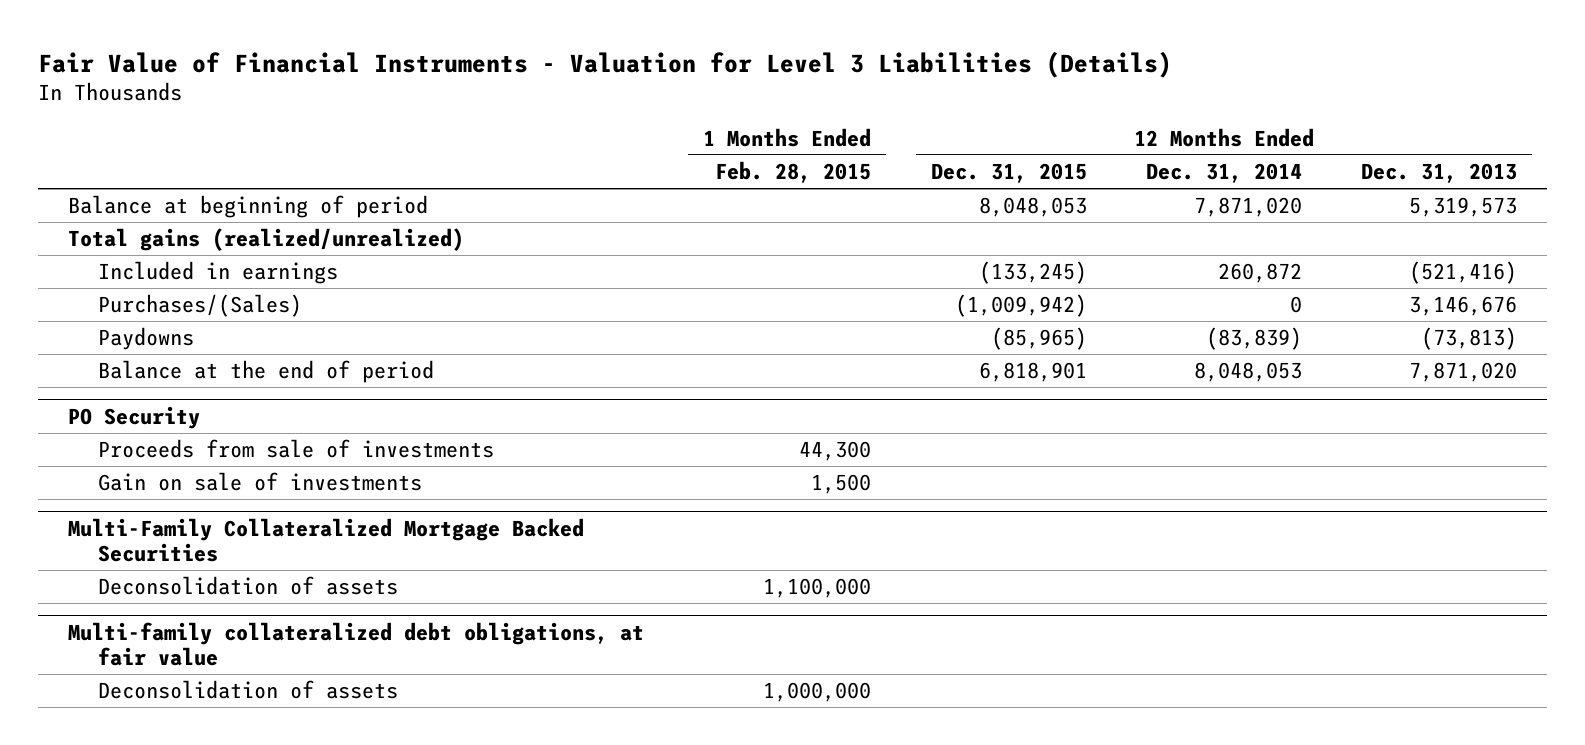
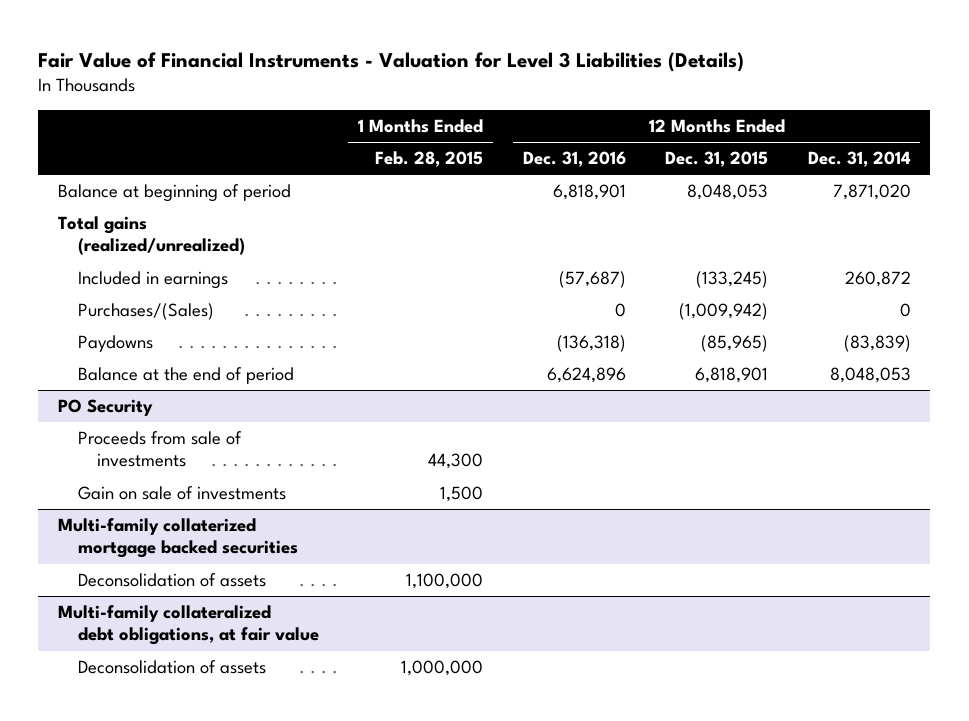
- | 1 Months Ended Feb. 28, 2015 | 12 Months Ended Dec. 31, 2015 | 12 Months Ended Dec. 31, 2014 | 12 Months Ended Dec. 31, 2013
+ | 1 Months Ended Feb. 28, 2015 | 12 Months Ended Dec. 31, 2016 | 12 Months Ended Dec. 31, 2015 | 12 Months Ended Dec. 31, 2014
- Multi-Family Collateralized Mortgage Backed Securities
+ Multi-family collaterized mortgage backed securities

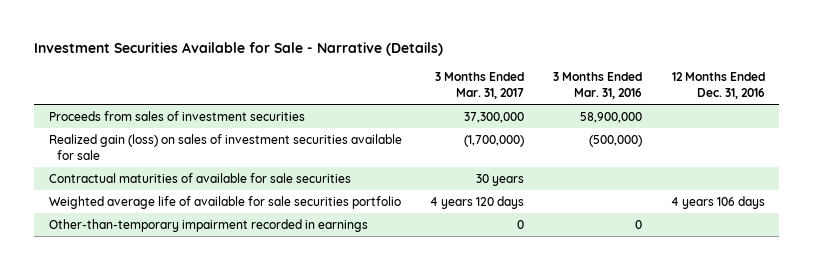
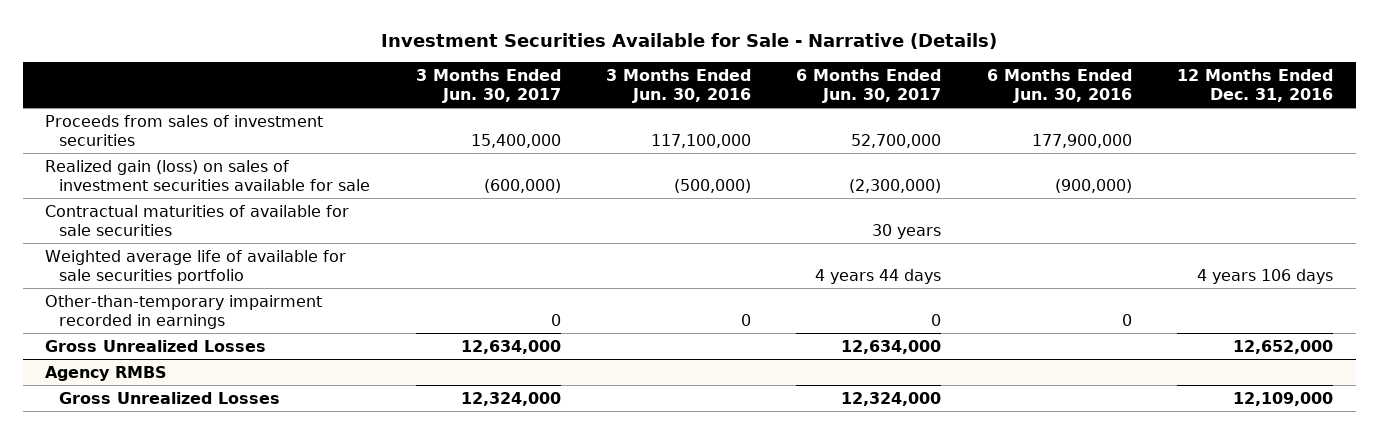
- | 3 Months Ended Mar. 31, 2017 | 3 Months Ended Mar. 31, 2016 | 12 Months Ended Dec. 31, 2016
+ | 3 Months Ended Jun. 30, 2017 | 3 Months Ended Jun. 30, 2016 | 6 Months Ended Jun. 30, 2017 | 6 Months Ended Jun. 30, 2016 | 12 Months Ended Dec. 31, 2016
+ Gross Unrealized Losses | 12,634,000 | | 12,634,000 | | 12,652,000
+ Agency RMBS
+ Gross Unrealized Losses | 12,324,000 | | 12,324,000 | | 12,109,000

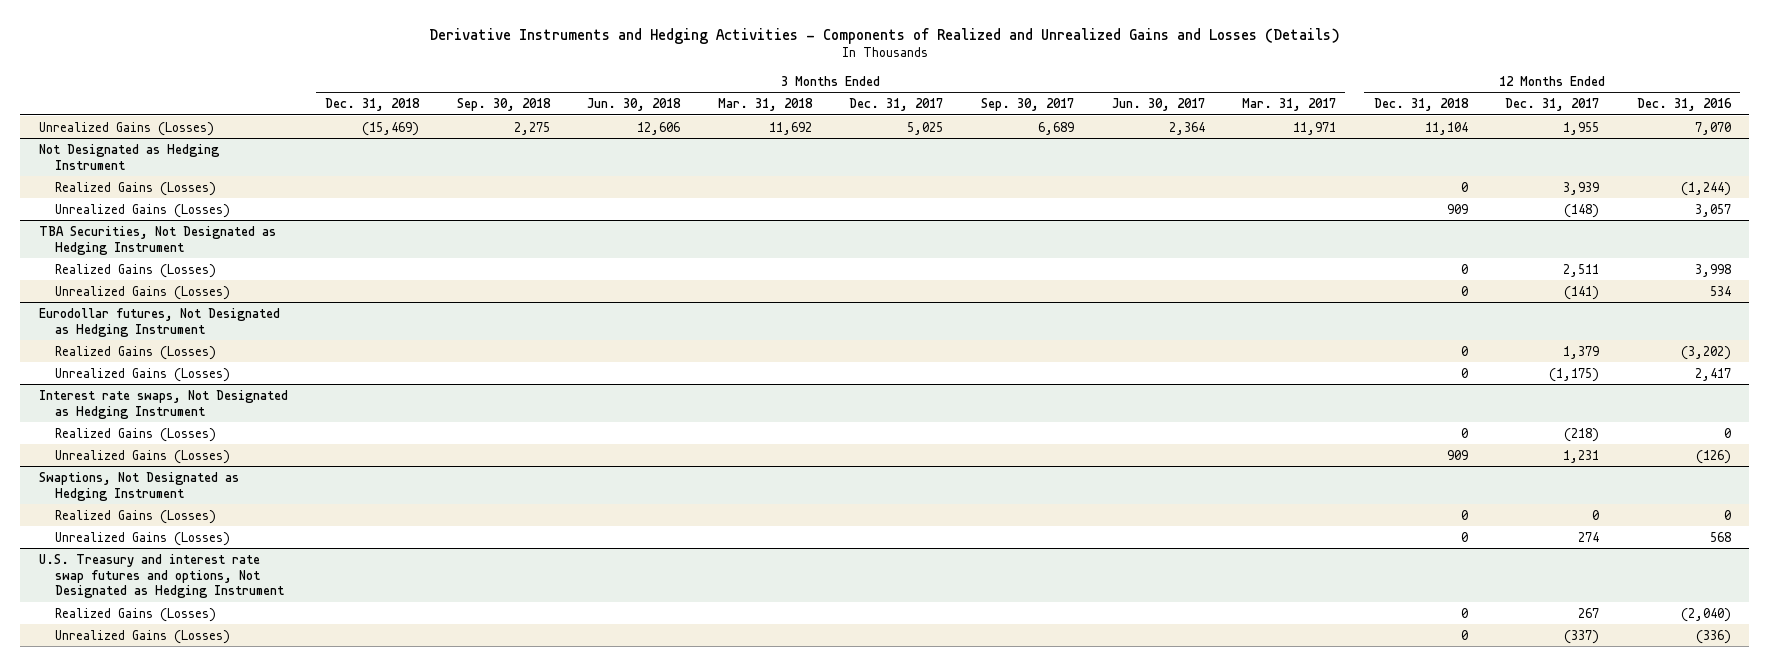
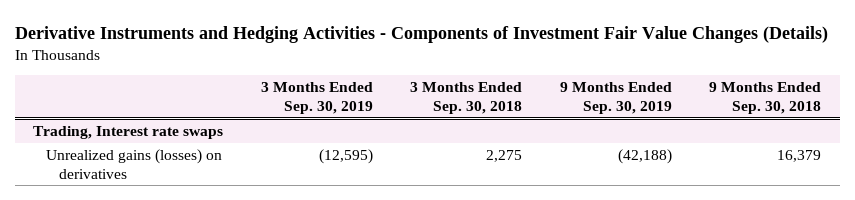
- Derivative Instruments and Hedging Activities - Components of Realized and Unrealized Gains and Losses (Details)
+ Derivative Instruments and Hedging Activities - Components of Investment Fair Value Changes (Details)
- | 3 Months Ended Dec. 31, 2018 | 3 Months Ended Sep. 30, 2018 | 3 Months Ended Jun. 30, 2018 | 3 Months Ended Mar. 31, 2018 | 3 Months Ended Dec. 31, 2017 | 3 Months Ended Sep. 30, 2017 | 3 Months Ended Jun. 30, 2017 | 3 Months Ended Mar. 31, 2017 | 12 Months Ended Dec. 31, 2018 | 12 Months Ended Dec. 31, 2017 | 12 Months Ended Dec. 31, 2016
+ | 3 Months Ended Sep. 30, 2019 | 3 Months Ended Sep. 30, 2018 | 9 Months Ended Sep. 30, 2019 | 9 Months Ended Sep. 30, 2018
- Unrealized Gains (Losses) | (15,469) | 2,275 | 12,606 | 11,692 | 5,025 | 6,689 | 2,364 | 11,971 | 11,104 | 1,955 | 7,070
- Not Designated as Hedging Instrument
- Realized Gains (Losses) | | | | | | | | | 0 | 3,939 | (1,244)
- Unrealized Gains (Losses) | | | | | | | | | 909 | (148) | 3,057
- TBA Securities, Not Designated as Hedging Instrument
- Realized Gains (Losses) | | | | | | | | | 0 | 2,511 | 3,998
- Unrealized Gains (Losses) | | | | | | | | | 0 | (141) | 534
- Eurodollar futures, Not Designated as Hedging Instrument
- Realized Gains (Losses) | | | | | | | | | 0 | 1,379 | (3,202)
- Unrealized Gains (Losses) | | | | | | | | | 0 | (1,175) | 2,417
- Interest rate swaps, Not Designated as Hedging Instrument
- Realized Gains (Losses) | | | | | | | | | 0 | (218) | 0
- Unrealized Gains (Losses) | | | | | | | | | 909 | 1,231 | (126)
- Swaptions, Not Designated as Hedging Instrument
- Realized Gains (Losses) | | | | | | | | | 0 | 0 | 0
- Unrealized Gains (Losses) | | | | | | | | | 0 | 274 | 568
- U.S. Treasury and interest rate swap futures and options, Not Designated as Hedging Instrument
- Realized Gains (Losses) | | | | | | | | | 0 | 267 | (2,040)
- Unrealized Gains (Losses) | | | | | | | | | 0 | (337) | (336)
+ Trading, Interest rate swaps
+ Unrealized gains (losses) on derivatives | (12,595) | 2,275 | (42,188) | 16,379

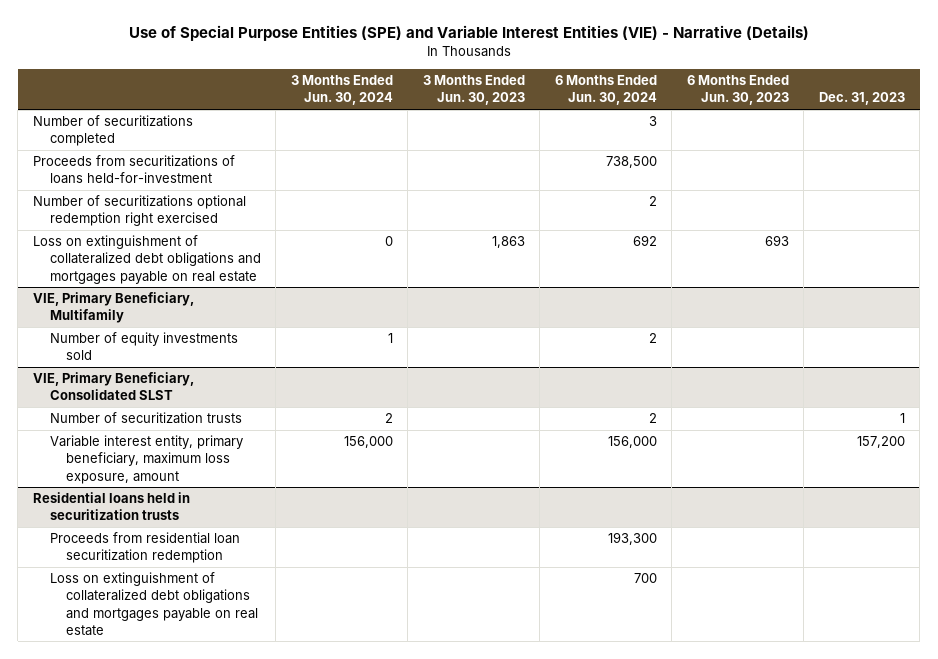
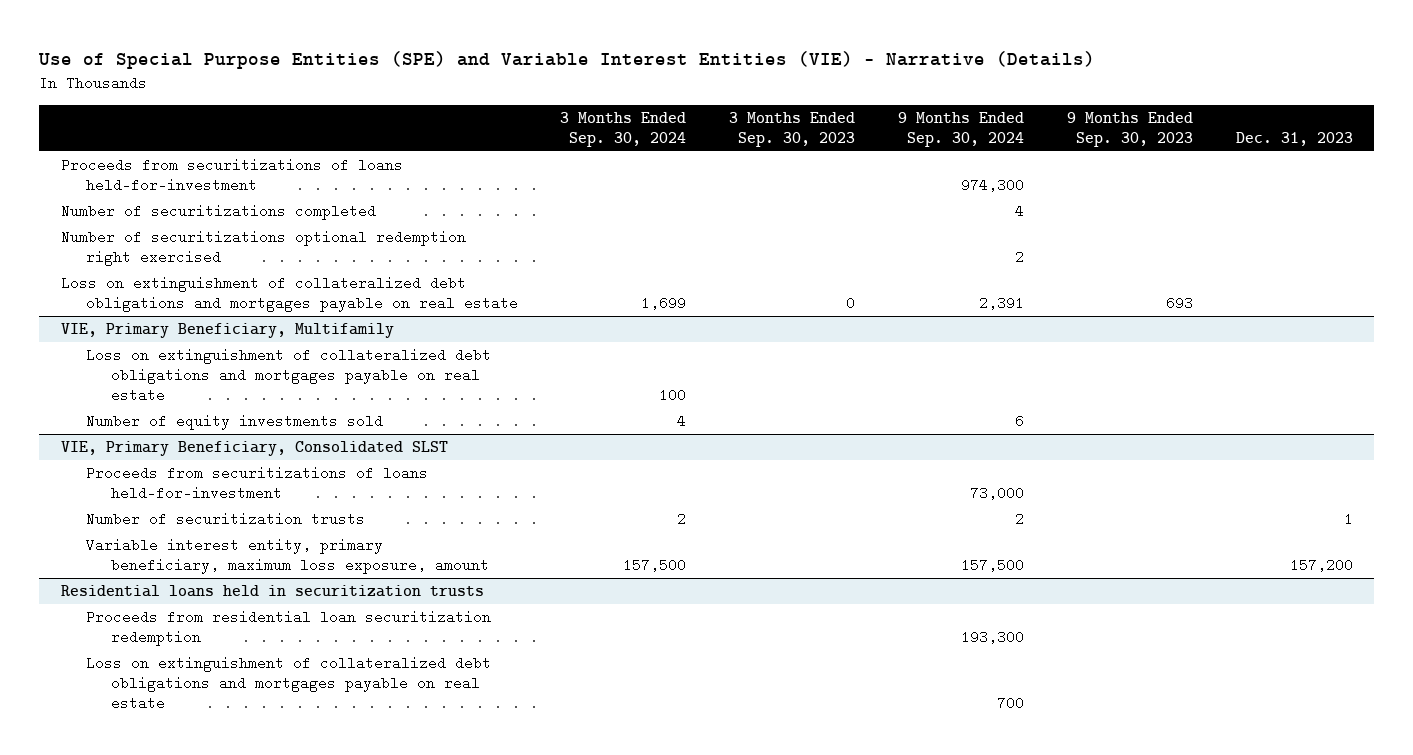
- | 3 Months Ended Jun. 30, 2024 | 3 Months Ended Jun. 30, 2023 | 6 Months Ended Jun. 30, 2024 | 6 Months Ended Jun. 30, 2023 | Dec. 31, 2023
+ | 3 Months Ended Sep. 30, 2024 | 3 Months Ended Sep. 30, 2023 | 9 Months Ended Sep. 30, 2024 | 9 Months Ended Sep. 30, 2023 | Dec. 31, 2023
moved down: Number of securitizations completed | | | 4 | |
@ VIE, Primary Beneficiary, Multifamily
+ Loss on extinguishment of collateralized debt obligations and mortgages payable on real estate | 100 | | | |
@ VIE, Primary Beneficiary, Consolidated SLST
+ Proceeds from securitizations of loans held-for-investment | | | 73,000 | |

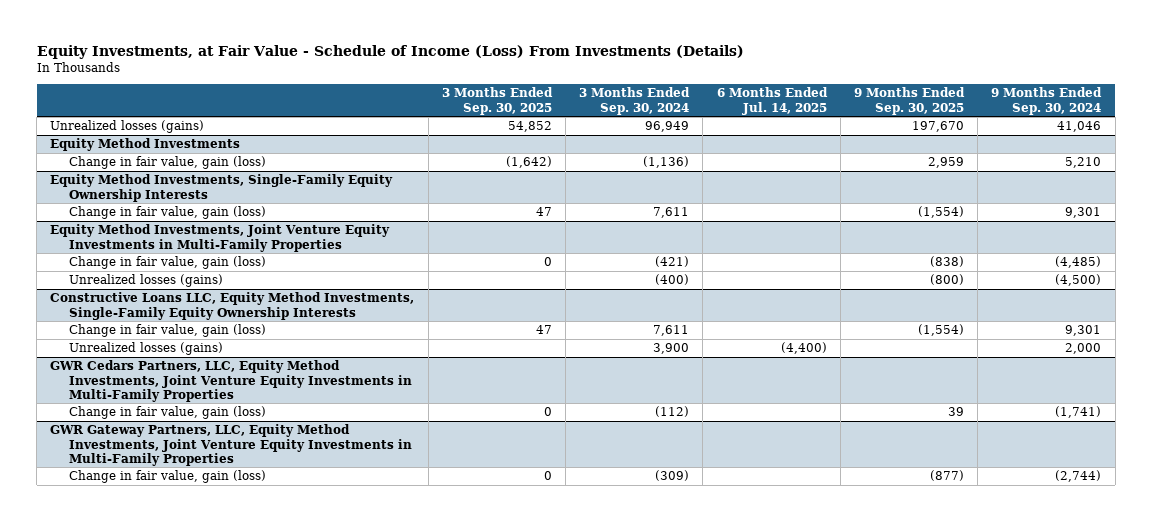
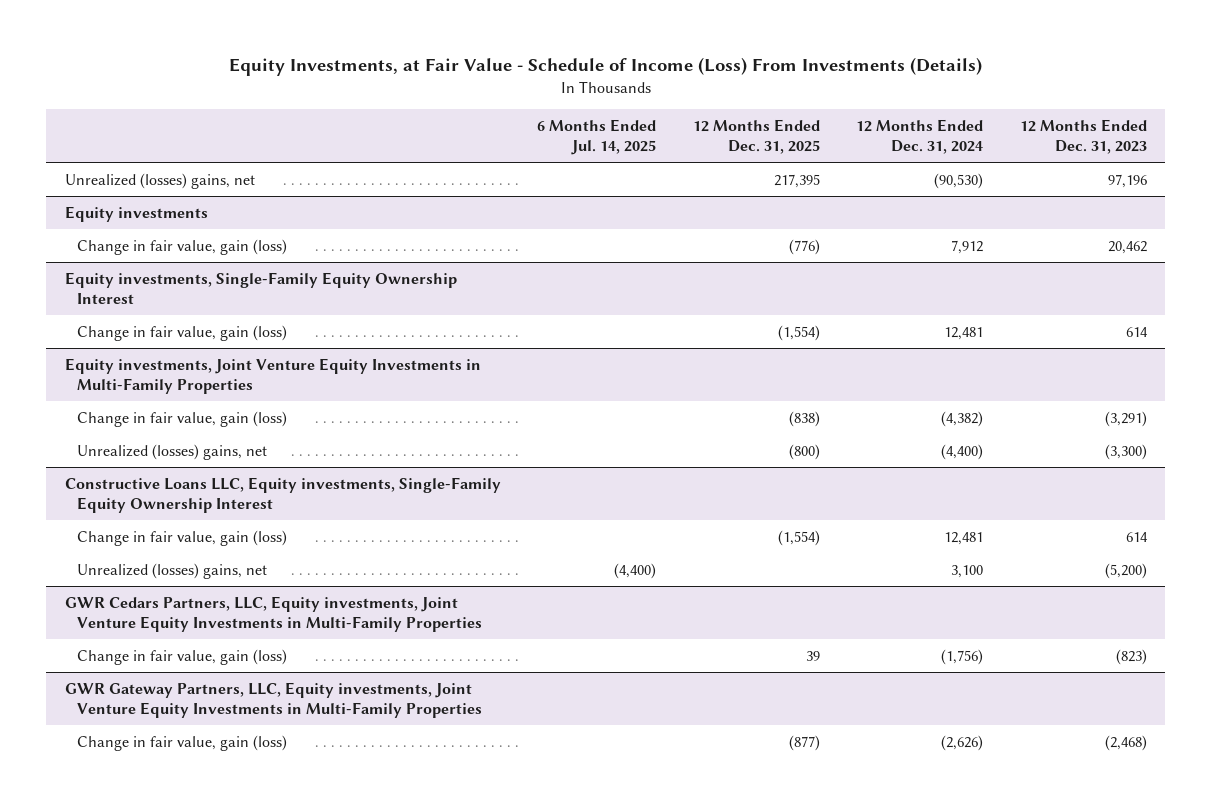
- | 3 Months Ended Sep. 30, 2025 | 3 Months Ended Sep. 30, 2024 | 6 Months Ended Jul. 14, 2025 | 9 Months Ended Sep. 30, 2025 | 9 Months Ended Sep. 30, 2024
+ | 6 Months Ended Jul. 14, 2025 | 12 Months Ended Dec. 31, 2025 | 12 Months Ended Dec. 31, 2024 | 12 Months Ended Dec. 31, 2023
- Unrealized losses (gains) | 54,852 | 96,949 | | 197,670 | 41,046
- Equity Method Investments
+ Unrealized (losses) gains, net | | 217,395 | (90,530) | 97,196
+ Equity investments
- Equity Method Investments, Single-Family Equity Ownership Interests
+ Equity investments, Single-Family Equity Ownership Interest
- Equity Method Investments, Joint Venture Equity Investments in Multi-Family Properties
+ Equity investments, Joint Venture Equity Investments in Multi-Family Properties
- Unrealized losses (gains) | | (400) | | (800) | (4,500)
- Constructive Loans LLC, Equity Method Investments, Single-Family Equity Ownership Interests
+ Unrealized (losses) gains, net | | (800) | (4,400) | (3,300)
+ Constructive Loans LLC, Equity investments, Single-Family Equity Ownership Interest
- Unrealized losses (gains) | | 3,900 | (4,400) | | 2,000
- GWR Cedars Partners, LLC, Equity Method Investments, Joint Venture Equity Investments in Multi-Family Properties
+ Unrealized (losses) gains, net | (4,400) | | 3,100 | (5,200)
+ GWR Cedars Partners, LLC, Equity investments, Joint Venture Equity Investments in Multi-Family Properties
- GWR Gateway Partners, LLC, Equity Method Investments, Joint Venture Equity Investments in Multi-Family Properties
+ GWR Gateway Partners, LLC, Equity investments, Joint Venture Equity Investments in Multi-Family Properties

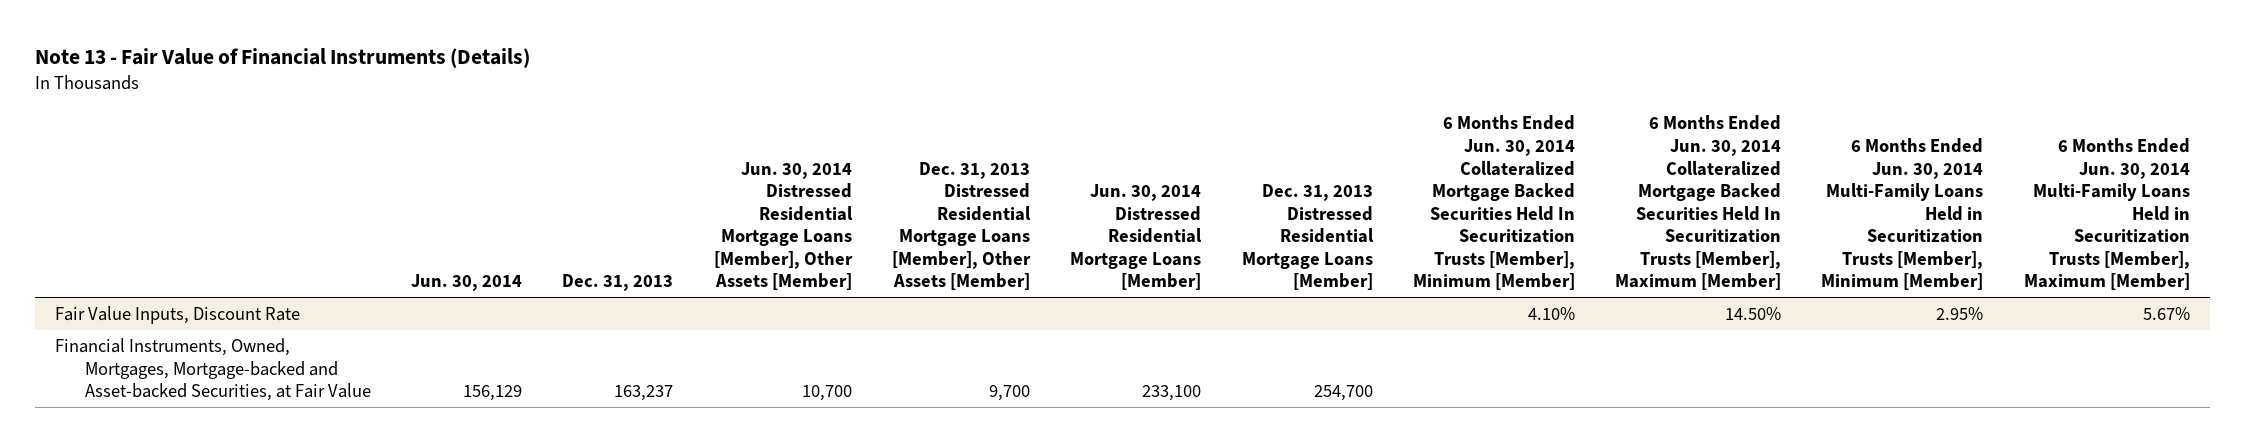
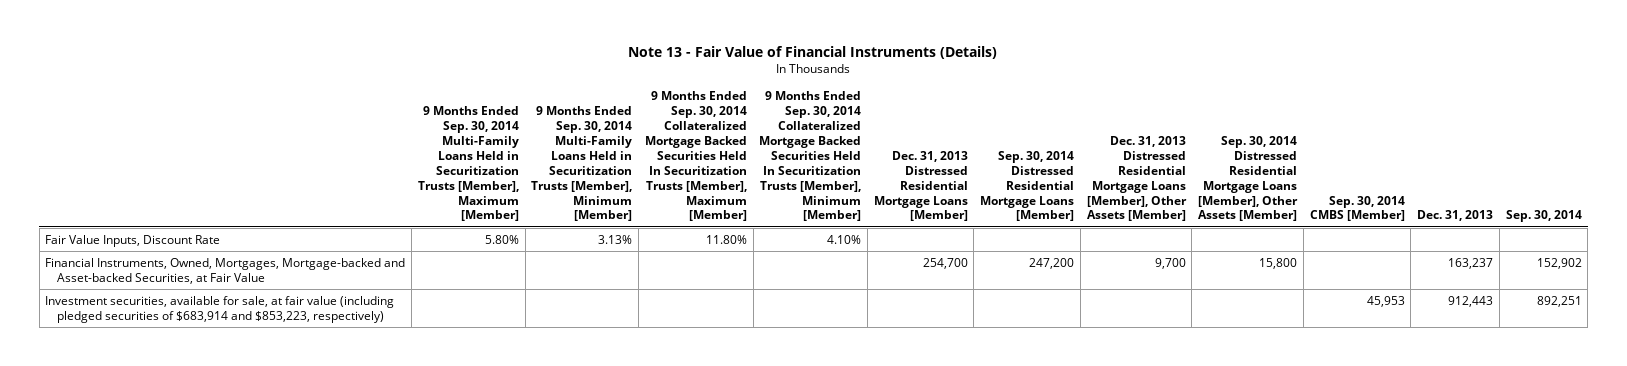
- | Jun. 30, 2014 | Dec. 31, 2013 | Jun. 30, 2014 Distressed Residential Mortgage Loans [Member], Other Assets [Member] | Dec. 31, 2013 Distressed Residential Mortgage Loans [Member], Other Assets [Member] | Jun. 30, 2014 Distressed Residential Mortgage Loans [Member] | Dec. 31, 2013 Distressed Residential Mortgage Loans [Member] | 6 Months Ended Jun. 30, 2014 Collateralized Mortgage Backed Securities Held In Securitization Trusts [Member], Minimum [Member] | 6 Months Ended Jun. 30, 2014 Collateralized Mortgage Backed Securities Held In Securitization Trusts [Member], Maximum [Member] | 6 Months Ended Jun. 30, 2014 Multi-Family Loans Held in Securitization Trusts [Member], Minimum [Member] | 6 Months Ended Jun. 30, 2014 Multi-Family Loans Held in Securitization Trusts [Member], Maximum [Member]
+ | 9 Months Ended Sep. 30, 2014 Multi-Family Loans Held in Securitization Trusts [Member], Maximum [Member] | 9 Months Ended Sep. 30, 2014 Multi-Family Loans Held in Securitization Trusts [Member], Minimum [Member] | 9 Months Ended Sep. 30, 2014 Collateralized Mortgage Backed Securities Held In Securitization Trusts [Member], Maximum [Member] | 9 Months Ended Sep. 30, 2014 Collateralized Mortgage Backed Securities Held In Securitization Trusts [Member], Minimum [Member] | Dec. 31, 2013 Distressed Residential Mortgage Loans [Member] | Sep. 30, 2014 Distressed Residential Mortgage Loans [Member] | Dec. 31, 2013 Distressed Residential Mortgage Loans [Member], Other Assets [Member] | Sep. 30, 2014 Distressed Residential Mortgage Loans [Member], Other Assets [Member] | Sep. 30, 2014 CMBS [Member] | Dec. 31, 2013 | Sep. 30, 2014
+ Investment securities, available for sale, at fair value (including pledged securities of $683,914 and $853,223, respectively) | | | | | | | | | 45,953 | 912,443 | 892,251

